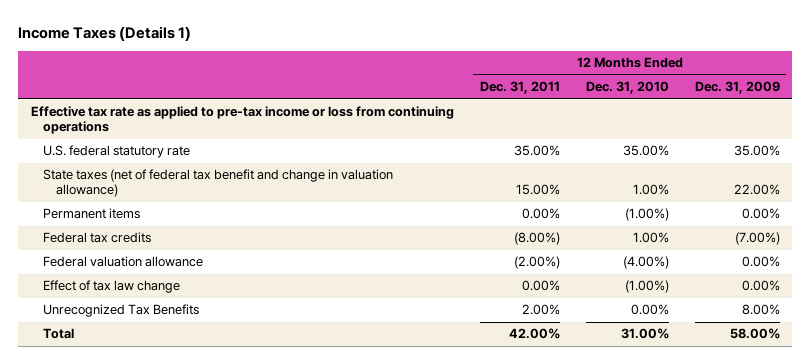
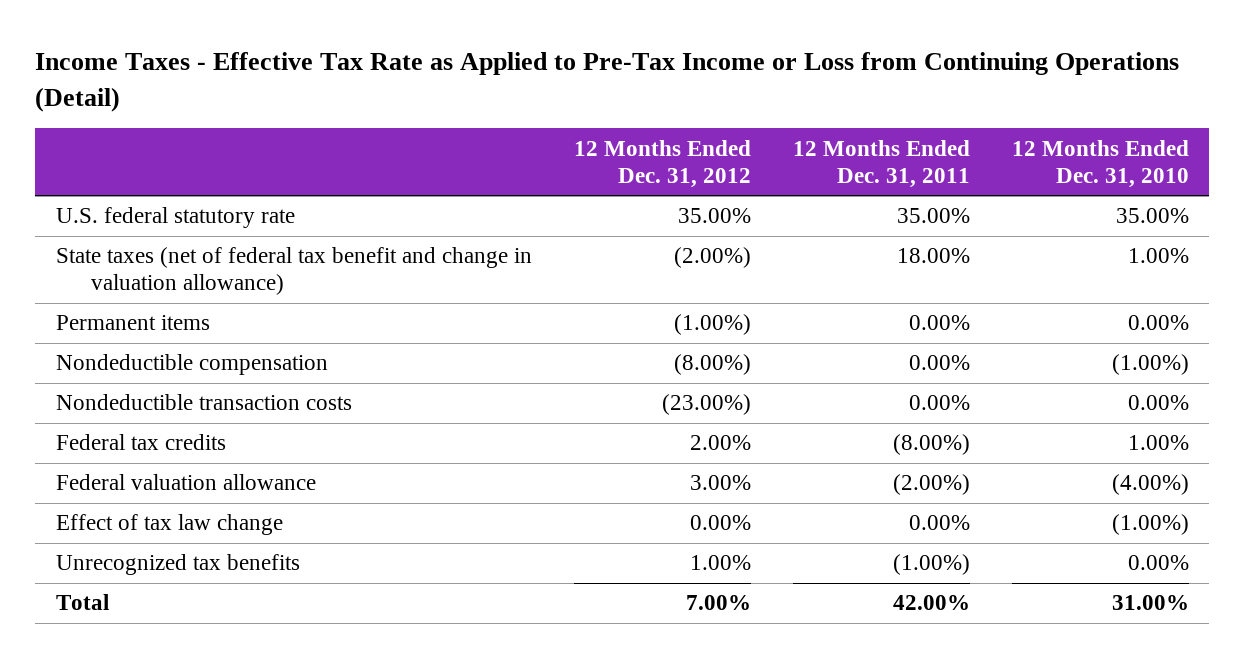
- Income Taxes (Details 1)
+ Income Taxes - Effective Tax Rate as Applied to Pre-Tax Income or Loss from Continuing Operations (Detail)
- | 12 Months Ended Dec. 31, 2011 | 12 Months Ended Dec. 31, 2010 | 12 Months Ended Dec. 31, 2009
+ | 12 Months Ended Dec. 31, 2012 | 12 Months Ended Dec. 31, 2011 | 12 Months Ended Dec. 31, 2010
- Effective tax rate as applied to pre-tax income or loss from continuing operations
- State taxes (net of federal tax benefit and change in valuation allowance) | 15.00% | 1.00% | 22.00%
- Permanent items | 0.00% | (1.00%) | 0.00%
+ State taxes (net of federal tax benefit and change in valuation allowance) | (2.00%) | 18.00% | 1.00%
+ Permanent items | (1.00%) | 0.00% | 0.00%
+ Nondeductible compensation | (8.00%) | 0.00% | (1.00%)
+ Nondeductible transaction costs | (23.00%) | 0.00% | 0.00%
- Unrecognized Tax Benefits | 2.00% | 0.00% | 8.00%
+ Unrecognized tax benefits | 1.00% | (1.00%) | 0.00%

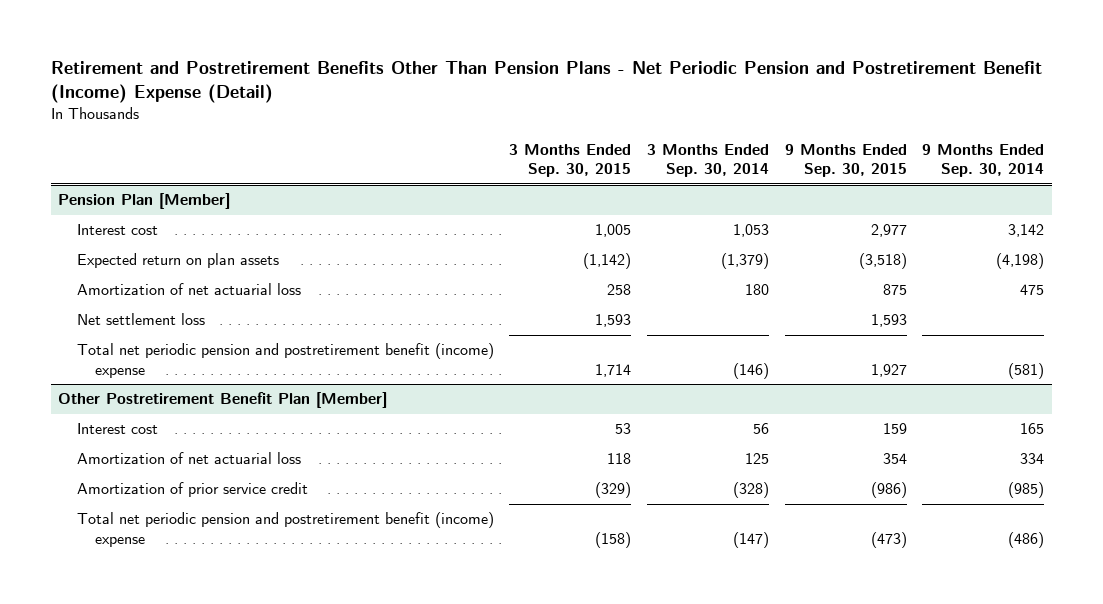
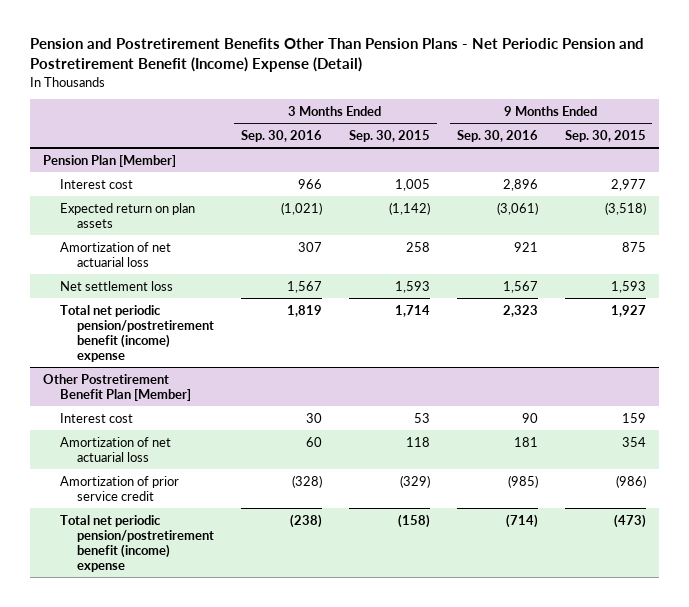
- Retirement and Postretirement Benefits Other Than Pension Plans - Net Periodic Pension and Postretirement Benefit (Income) Expense (Detail)
+ Pension and Postretirement Benefits Other Than Pension Plans - Net Periodic Pension and Postretirement Benefit (Income) Expense (Detail)
- | 3 Months Ended Sep. 30, 2015 | 3 Months Ended Sep. 30, 2014 | 9 Months Ended Sep. 30, 2015 | 9 Months Ended Sep. 30, 2014
+ | 3 Months Ended Sep. 30, 2016 | 3 Months Ended Sep. 30, 2015 | 9 Months Ended Sep. 30, 2016 | 9 Months Ended Sep. 30, 2015
@ Pension Plan [Member]
- Total net periodic pension and postretirement benefit (income) expense | 1,714 | (146) | 1,927 | (581)
+ Total net periodic pension/postretirement benefit (income) expense | 1,819 | 1,714 | 2,323 | 1,927
@ Other Postretirement Benefit Plan [Member]
- Total net periodic pension and postretirement benefit (income) expense | (158) | (147) | (473) | (486)
+ Total net periodic pension/postretirement benefit (income) expense | (238) | (158) | (714) | (473)

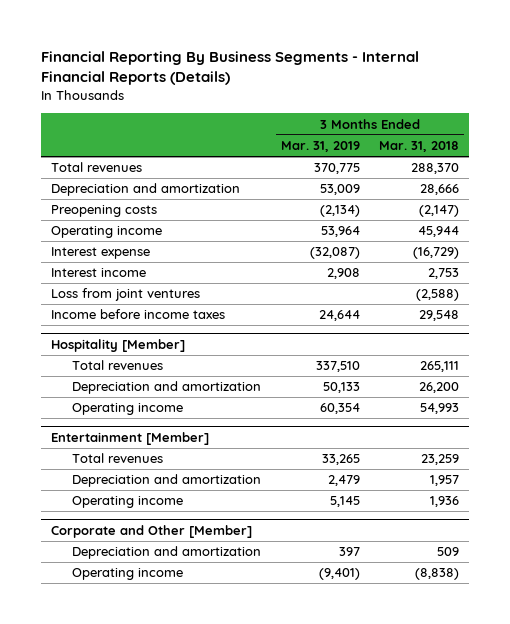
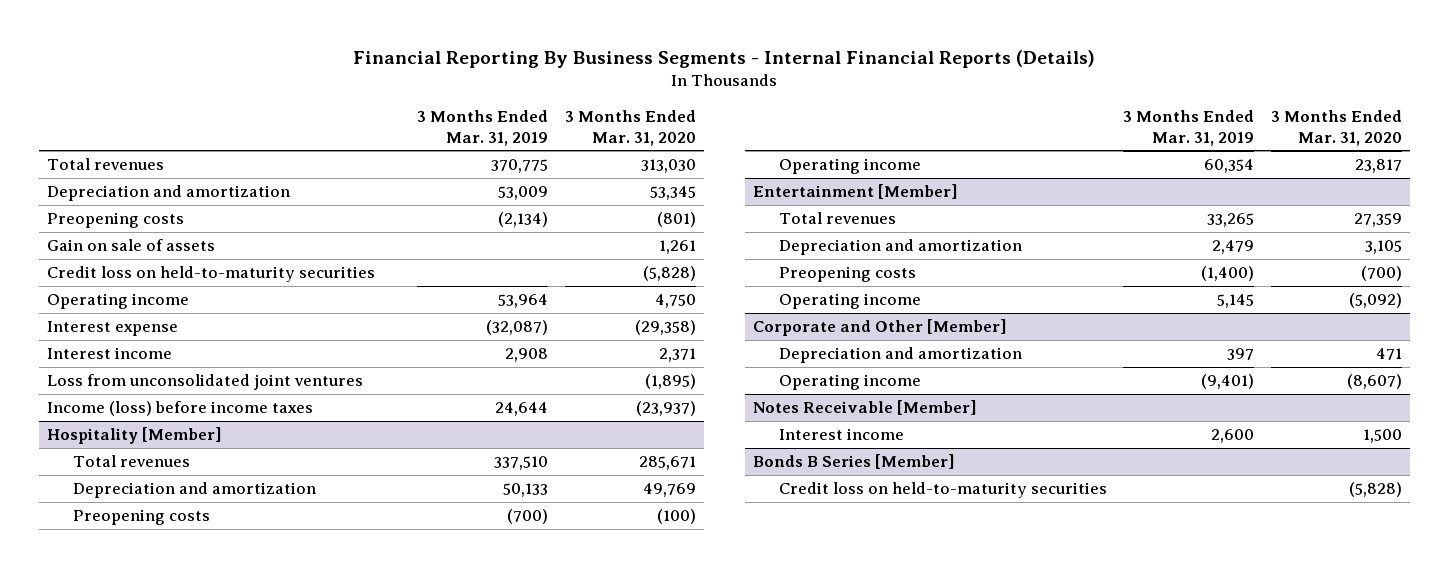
- | 3 Months Ended Mar. 31, 2019 | 3 Months Ended Mar. 31, 2018
+ | 3 Months Ended Mar. 31, 2019 | 3 Months Ended Mar. 31, 2020
+ Gain on sale of assets | | 1,261
+ Credit loss on held-to-maturity securities | | (5,828)
- Loss from joint ventures | | (2,588)
- Income before income taxes | 24,644 | 29,548
+ Loss from unconsolidated joint ventures | | (1,895)
+ Income (loss) before income taxes | 24,644 | (23,937)
@ Hospitality [Member]
+ Preopening costs | (700) | (100)
@ Entertainment [Member]
+ Preopening costs | (1,400) | (700)
+ Notes Receivable [Member]
+ Interest income | 2,600 | 1,500
+ Bonds B Series [Member]
+ Credit loss on held-to-maturity securities | | (5,828)

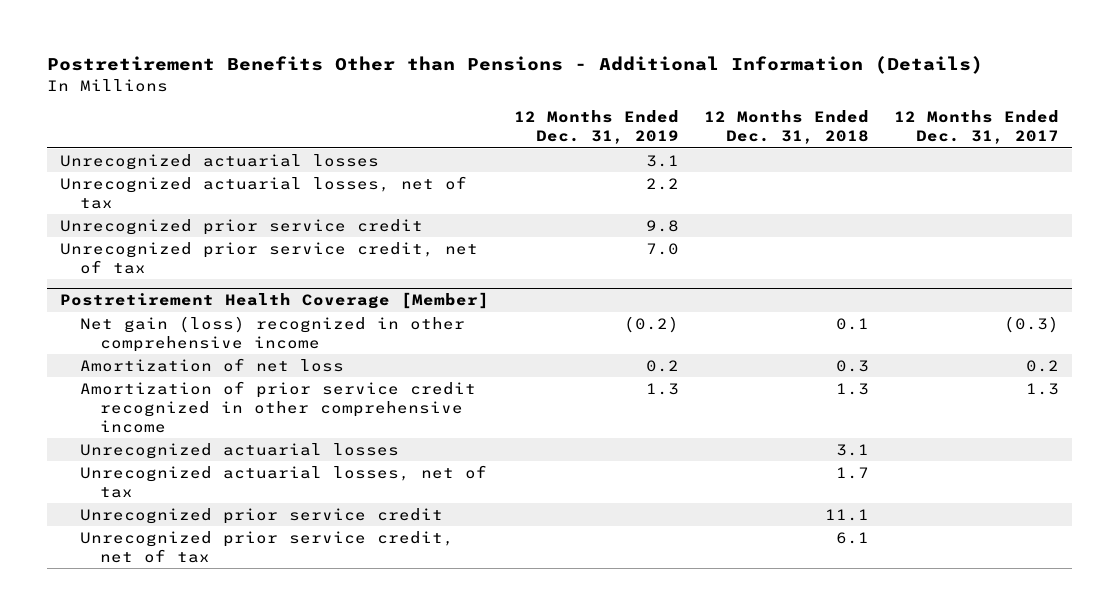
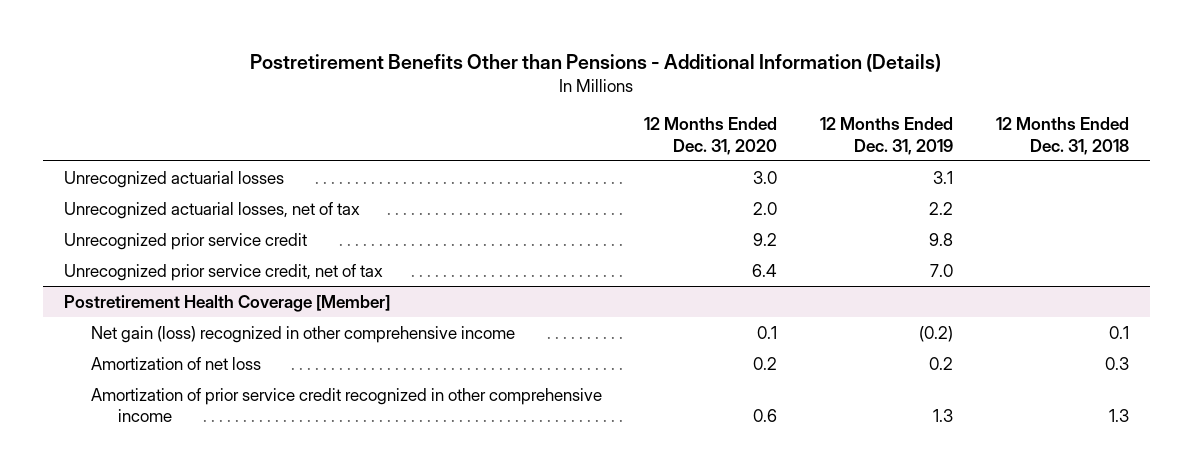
- | 12 Months Ended Dec. 31, 2019 | 12 Months Ended Dec. 31, 2018 | 12 Months Ended Dec. 31, 2017
+ | 12 Months Ended Dec. 31, 2020 | 12 Months Ended Dec. 31, 2019 | 12 Months Ended Dec. 31, 2018
@ Postretirement Health Coverage [Member]
- Unrecognized actuarial losses | | 3.1 |
- Unrecognized actuarial losses, net of tax | | 1.7 |
- Unrecognized prior service credit | | 11.1 |
- Unrecognized prior service credit, net of tax | | 6.1 |

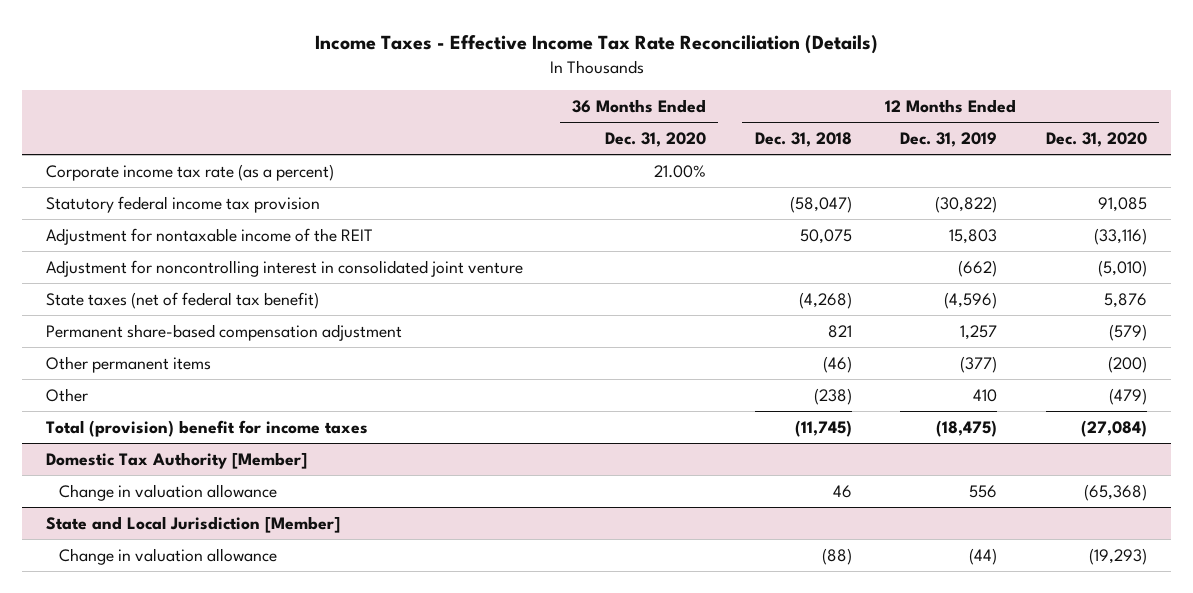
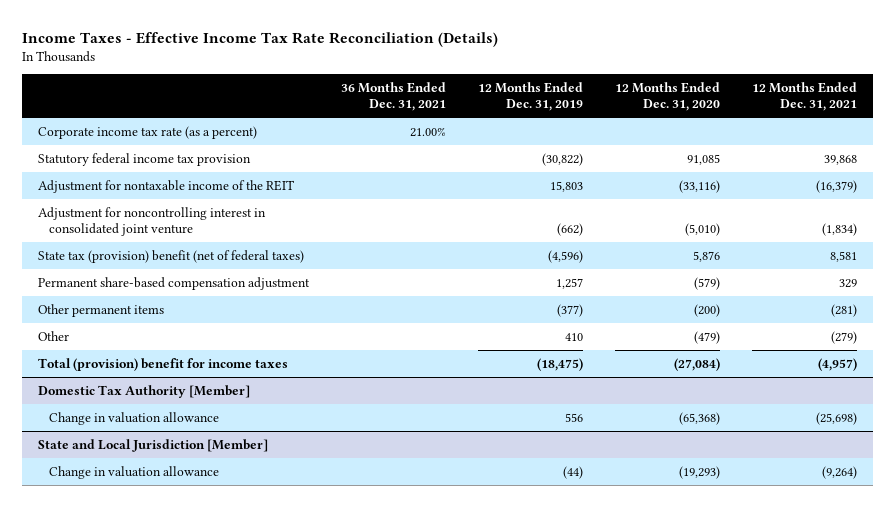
- | 36 Months Ended Dec. 31, 2020 | 12 Months Ended Dec. 31, 2018 | 12 Months Ended Dec. 31, 2019 | 12 Months Ended Dec. 31, 2020
+ | 36 Months Ended Dec. 31, 2021 | 12 Months Ended Dec. 31, 2019 | 12 Months Ended Dec. 31, 2020 | 12 Months Ended Dec. 31, 2021
- State taxes (net of federal tax benefit) | | (4,268) | (4,596) | 5,876
+ State tax (provision) benefit (net of federal taxes) | | (4,596) | 5,876 | 8,581

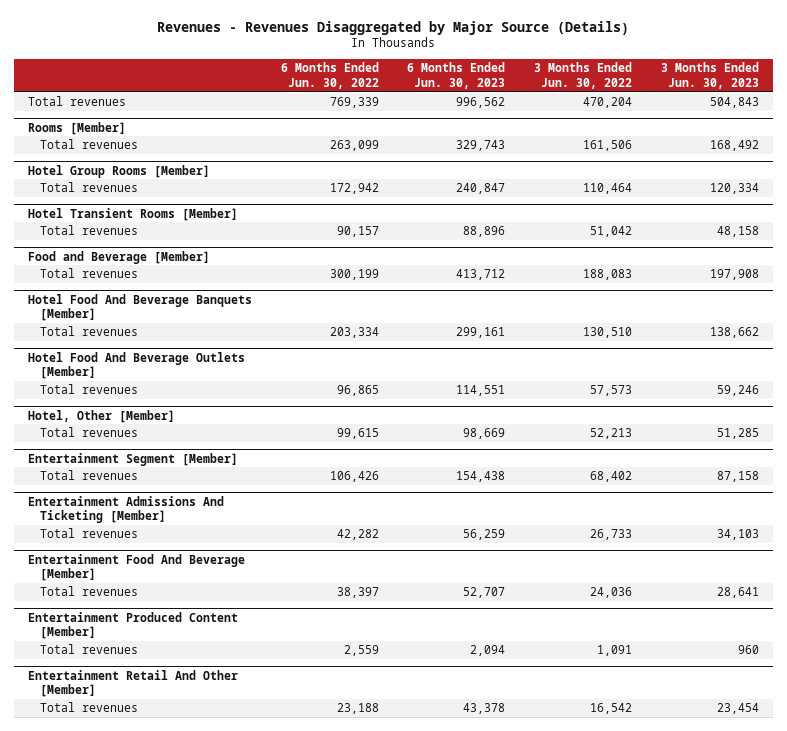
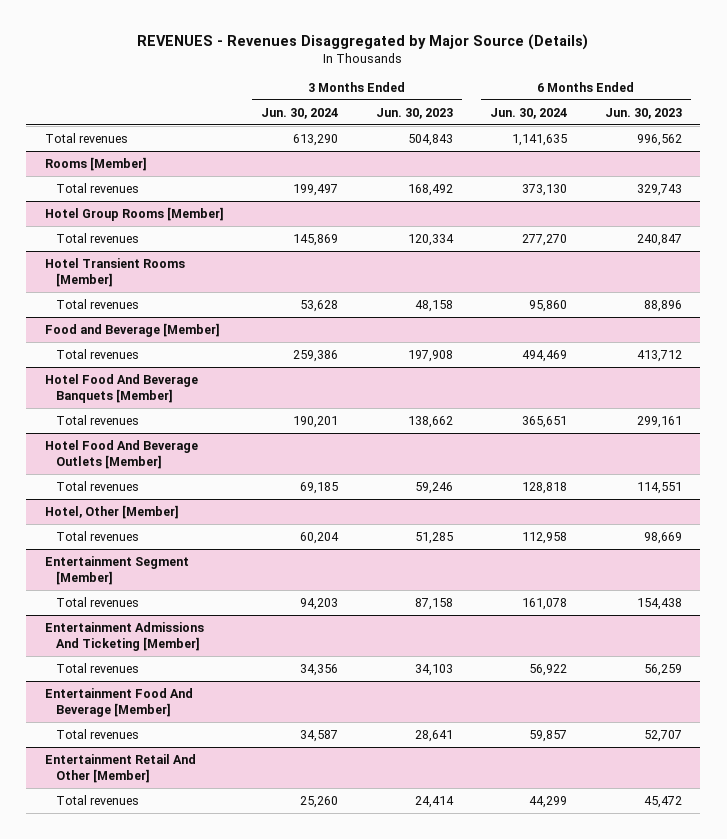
- Revenues - Revenues Disaggregated by Major Source (Details)
+ REVENUES - Revenues Disaggregated by Major Source (Details)
- | 6 Months Ended Jun. 30, 2022 | 6 Months Ended Jun. 30, 2023 | 3 Months Ended Jun. 30, 2022 | 3 Months Ended Jun. 30, 2023
+ | 3 Months Ended Jun. 30, 2024 | 3 Months Ended Jun. 30, 2023 | 6 Months Ended Jun. 30, 2024 | 6 Months Ended Jun. 30, 2023
- Entertainment Produced Content [Member]
- Total revenues | 2,559 | 2,094 | 1,091 | 960
@ Entertainment Retail And Other [Member]
- Total revenues | 23,188 | 43,378 | 16,542 | 23,454
+ Total revenues | 25,260 | 24,414 | 44,299 | 45,472

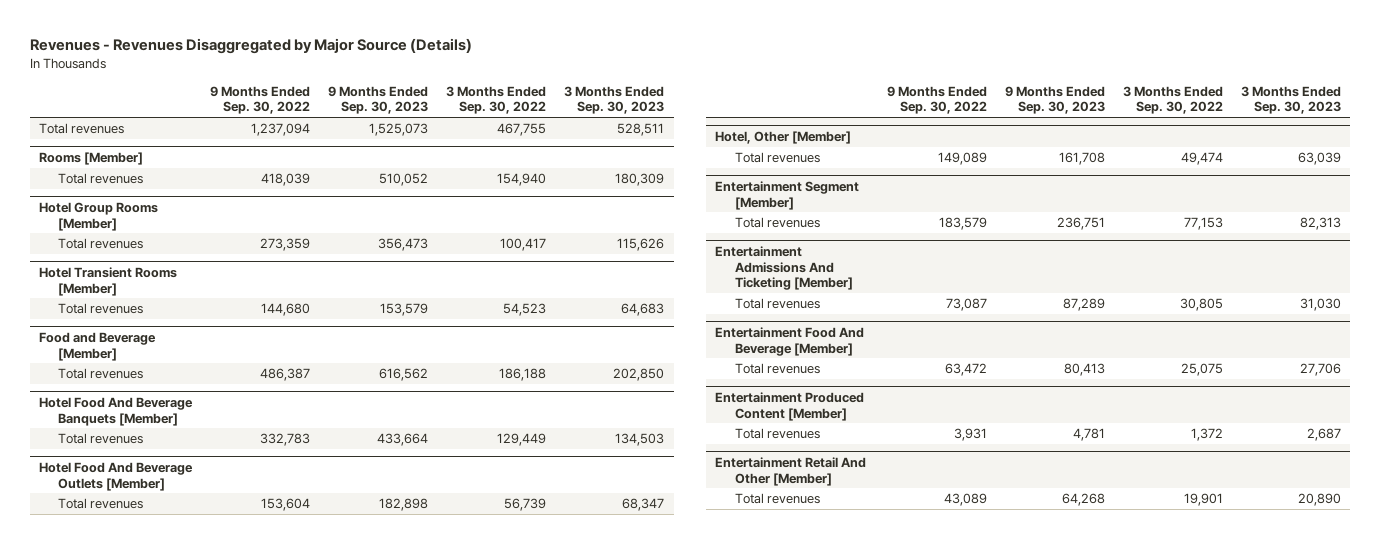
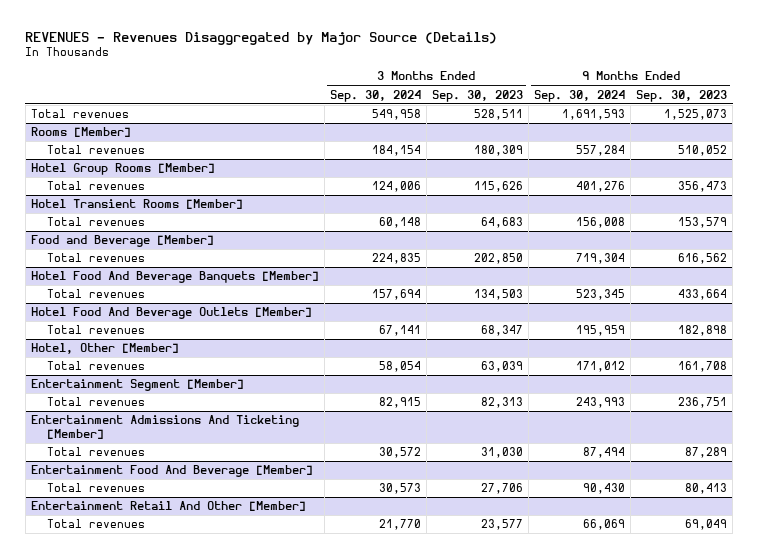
- Revenues - Revenues Disaggregated by Major Source (Details)
+ REVENUES - Revenues Disaggregated by Major Source (Details)
- | 9 Months Ended Sep. 30, 2022 | 9 Months Ended Sep. 30, 2023 | 3 Months Ended Sep. 30, 2022 | 3 Months Ended Sep. 30, 2023
+ | 3 Months Ended Sep. 30, 2024 | 3 Months Ended Sep. 30, 2023 | 9 Months Ended Sep. 30, 2024 | 9 Months Ended Sep. 30, 2023
- Entertainment Produced Content [Member]
- Total revenues | 3,931 | 4,781 | 1,372 | 2,687
@ Entertainment Retail And Other [Member]
- Total revenues | 43,089 | 64,268 | 19,901 | 20,890
+ Total revenues | 21,770 | 23,577 | 66,069 | 69,049

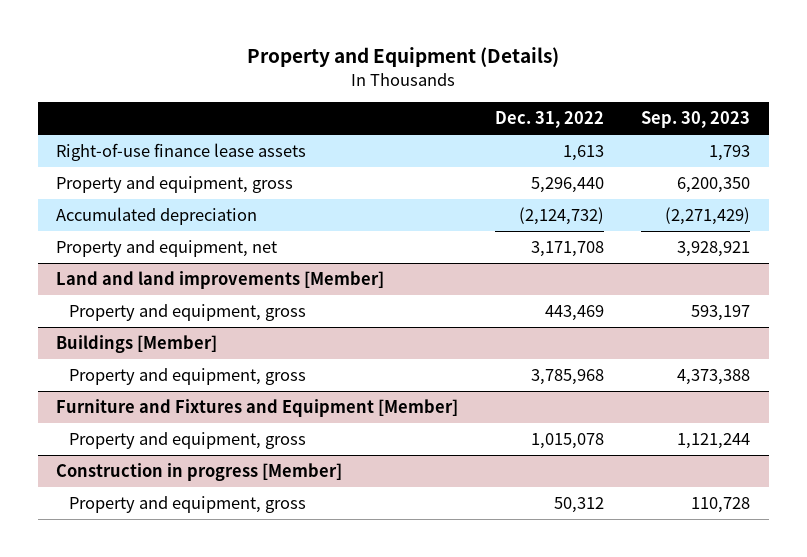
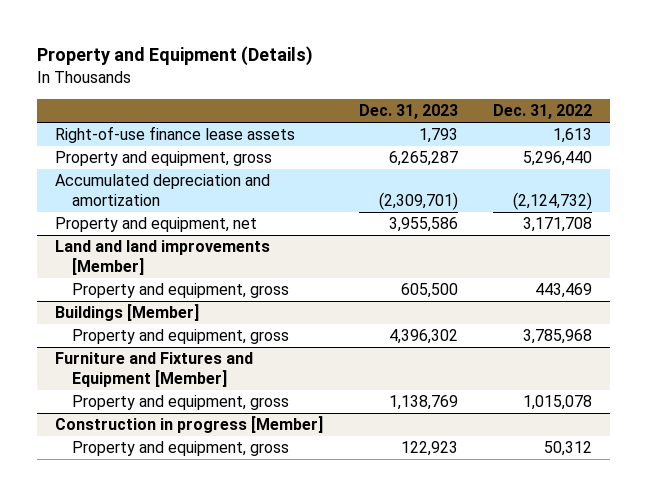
- | Dec. 31, 2022 | Sep. 30, 2023
+ | Dec. 31, 2023 | Dec. 31, 2022
- Accumulated depreciation | (2,124,732) | (2,271,429)
+ Accumulated depreciation and amortization | (2,309,701) | (2,124,732)

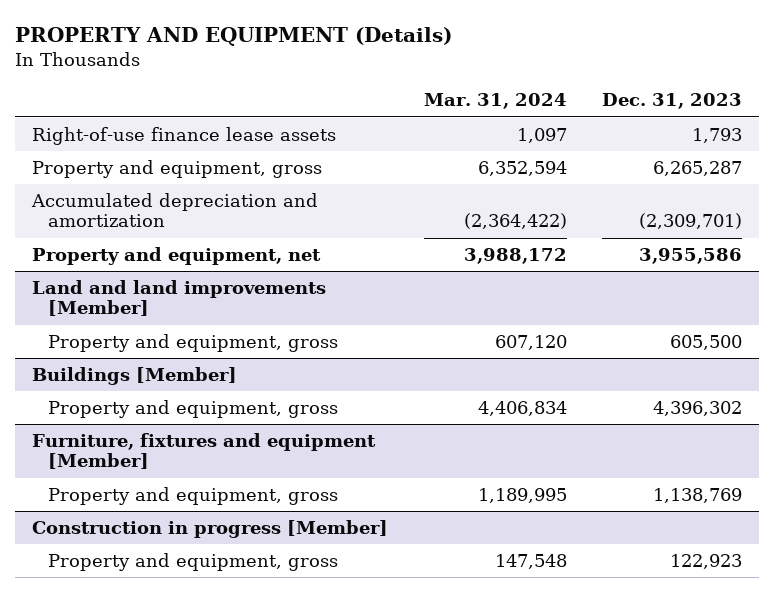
- Property and Equipment (Details)
+ PROPERTY AND EQUIPMENT (Details)
- | Dec. 31, 2023 | Dec. 31, 2022
+ | Mar. 31, 2024 | Dec. 31, 2023
- Furniture and Fixtures and Equipment [Member]
+ Furniture, fixtures and equipment [Member]

